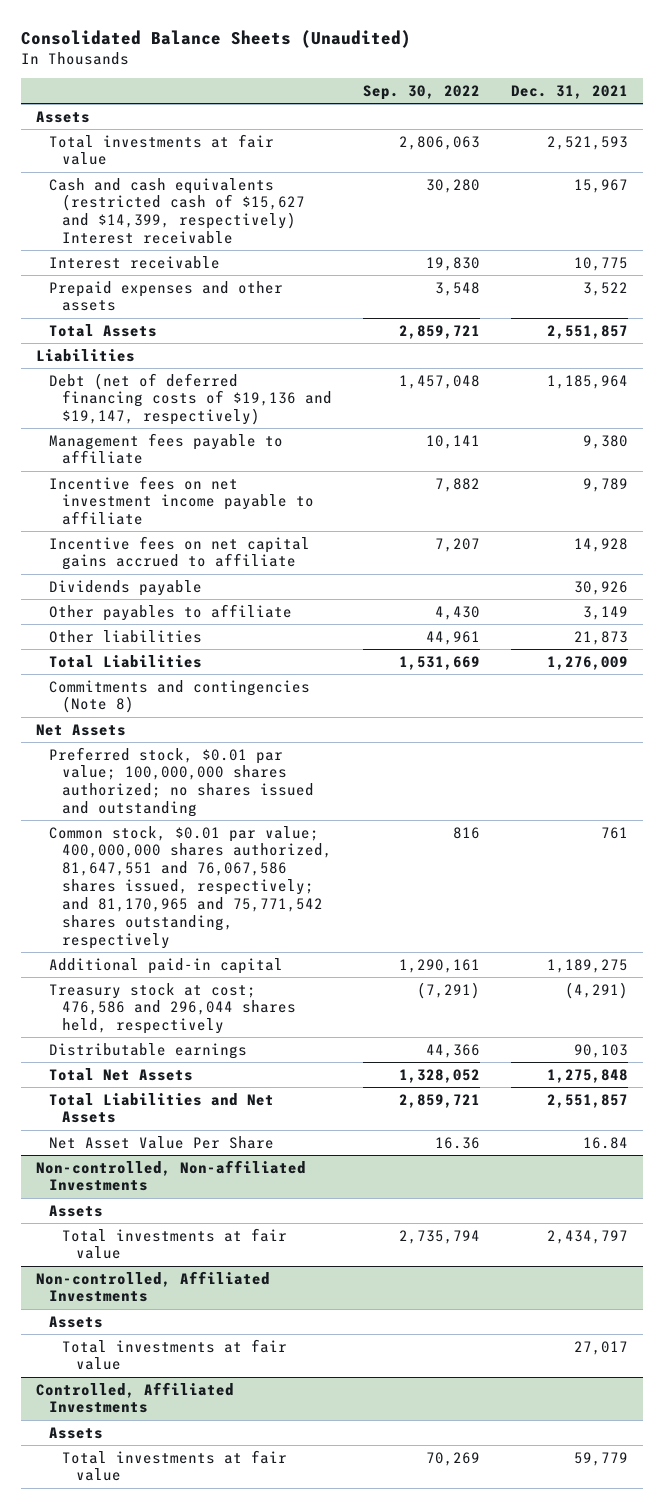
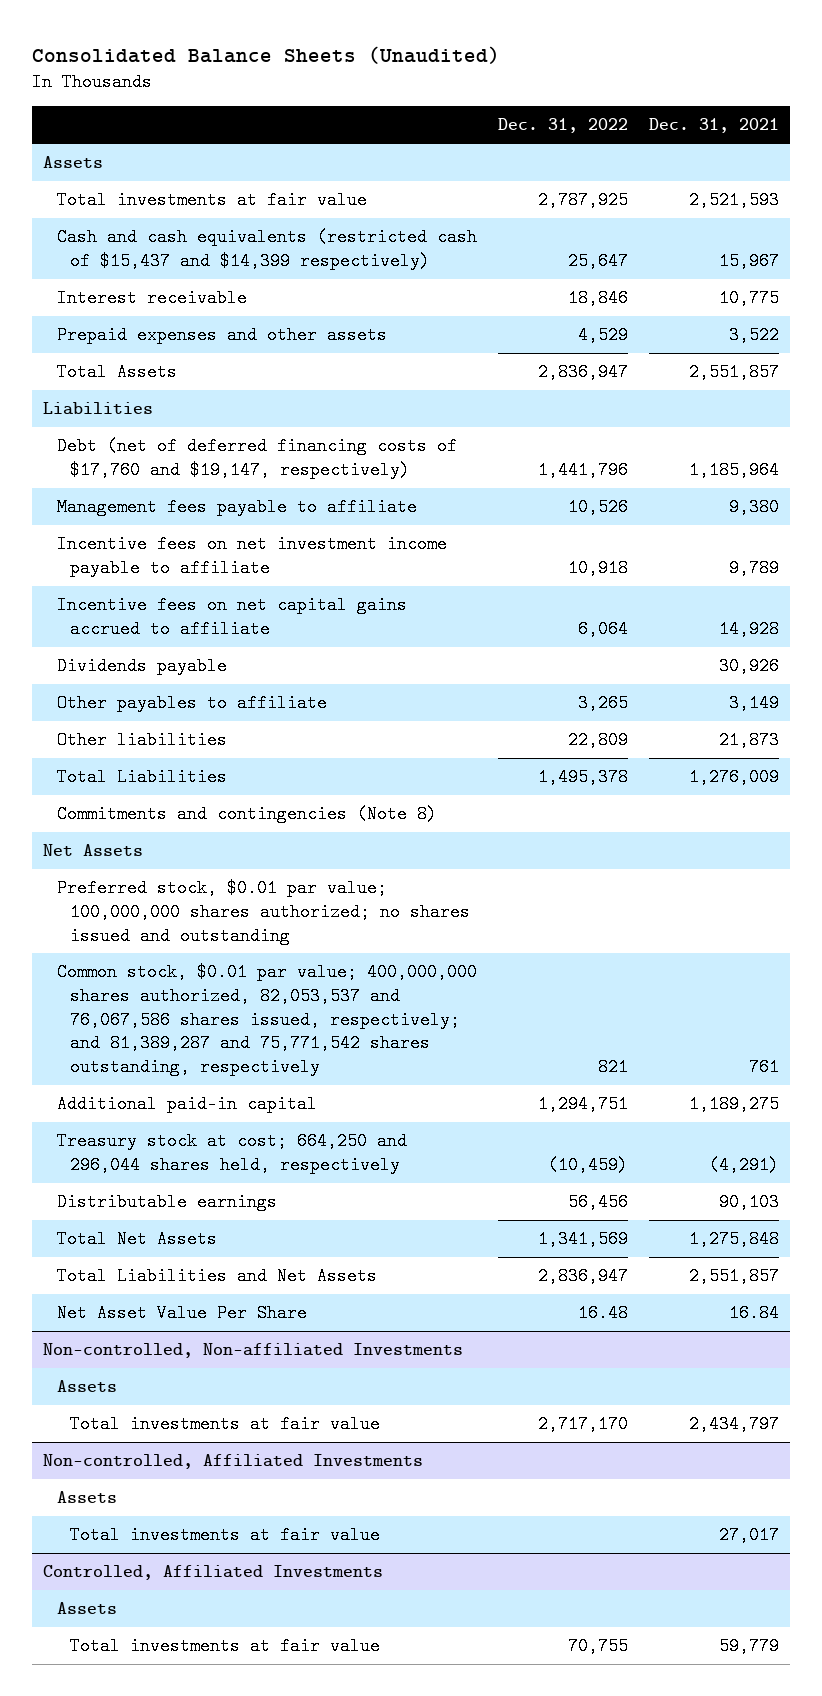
- | Sep. 30, 2022 | Dec. 31, 2021
+ | Dec. 31, 2022 | Dec. 31, 2021
- Cash and cash equivalents (restricted cash of $15,627 and $14,399, respectively) Interest receivable | 30,280 | 15,967
+ Cash and cash equivalents (restricted cash of $15,437 and $14,399 respectively) | 25,647 | 15,967
- Debt (net of deferred financing costs of $19,136 and $19,147, respectively) | 1,457,048 | 1,185,964
+ Debt (net of deferred financing costs of $17,760 and $19,147, respectively) | 1,441,796 | 1,185,964
- Common stock, $0.01 par value; 400,000,000 shares authorized, 81,647,551 and 76,067,586 shares issued, respectively; and 81,170,965 and 75,771,542 shares outstanding, respectively | 816 | 761
+ Common stock, $0.01 par value; 400,000,000 shares authorized, 82,053,537 and 76,067,586 shares issued, respectively; and 81,389,287 and 75,771,542 shares outstanding, respectively | 821 | 761
- Treasury stock at cost; 476,586 and 296,044 shares held, respectively | (7,291) | (4,291)
+ Treasury stock at cost; 664,250 and 296,044 shares held, respectively | (10,459) | (4,291)

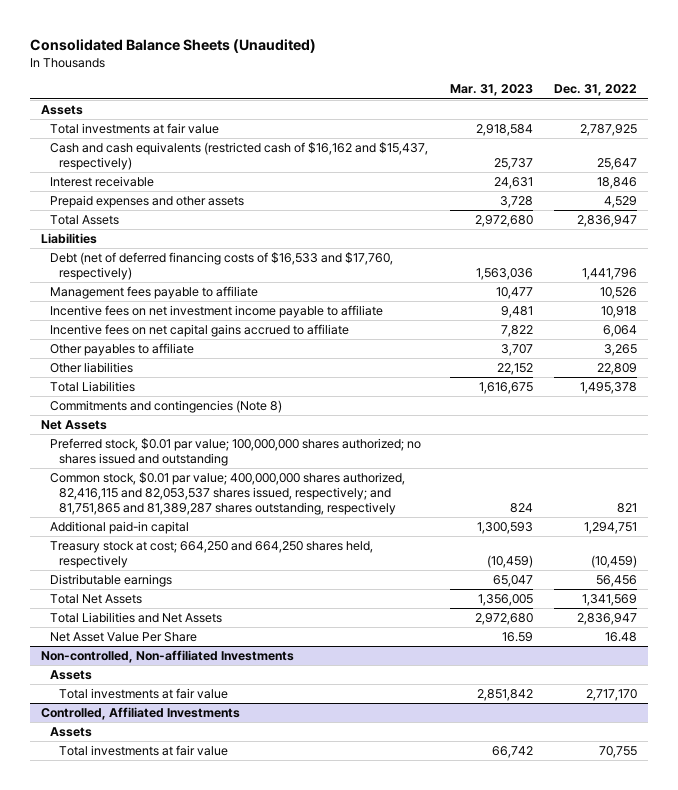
- | Dec. 31, 2022 | Dec. 31, 2021
+ | Mar. 31, 2023 | Dec. 31, 2022
- Cash and cash equivalents (restricted cash of $15,437 and $14,399 respectively) | 25,647 | 15,967
+ Cash and cash equivalents (restricted cash of $16,162 and $15,437, respectively) | 25,737 | 25,647
- Debt (net of deferred financing costs of $17,760 and $19,147, respectively) | 1,441,796 | 1,185,964
+ Debt (net of deferred financing costs of $16,533 and $17,760, respectively) | 1,563,036 | 1,441,796
- Dividends payable | | 30,926
- Common stock, $0.01 par value; 400,000,000 shares authorized, 82,053,537 and 76,067,586 shares issued, respectively; and 81,389,287 and 75,771,542 shares outstanding, respectively | 821 | 761
+ Common stock, $0.01 par value; 400,000,000 shares authorized, 82,416,115 and 82,053,537 shares issued, respectively; and 81,751,865 and 81,389,287 shares outstanding, respectively | 824 | 821
- Treasury stock at cost; 664,250 and 296,044 shares held, respectively | (10,459) | (4,291)
+ Treasury stock at cost; 664,250 and 664,250 shares held, respectively | (10,459) | (10,459)
- Non-controlled, Affiliated Investments
- Assets
- Total investments at fair value | | 27,017

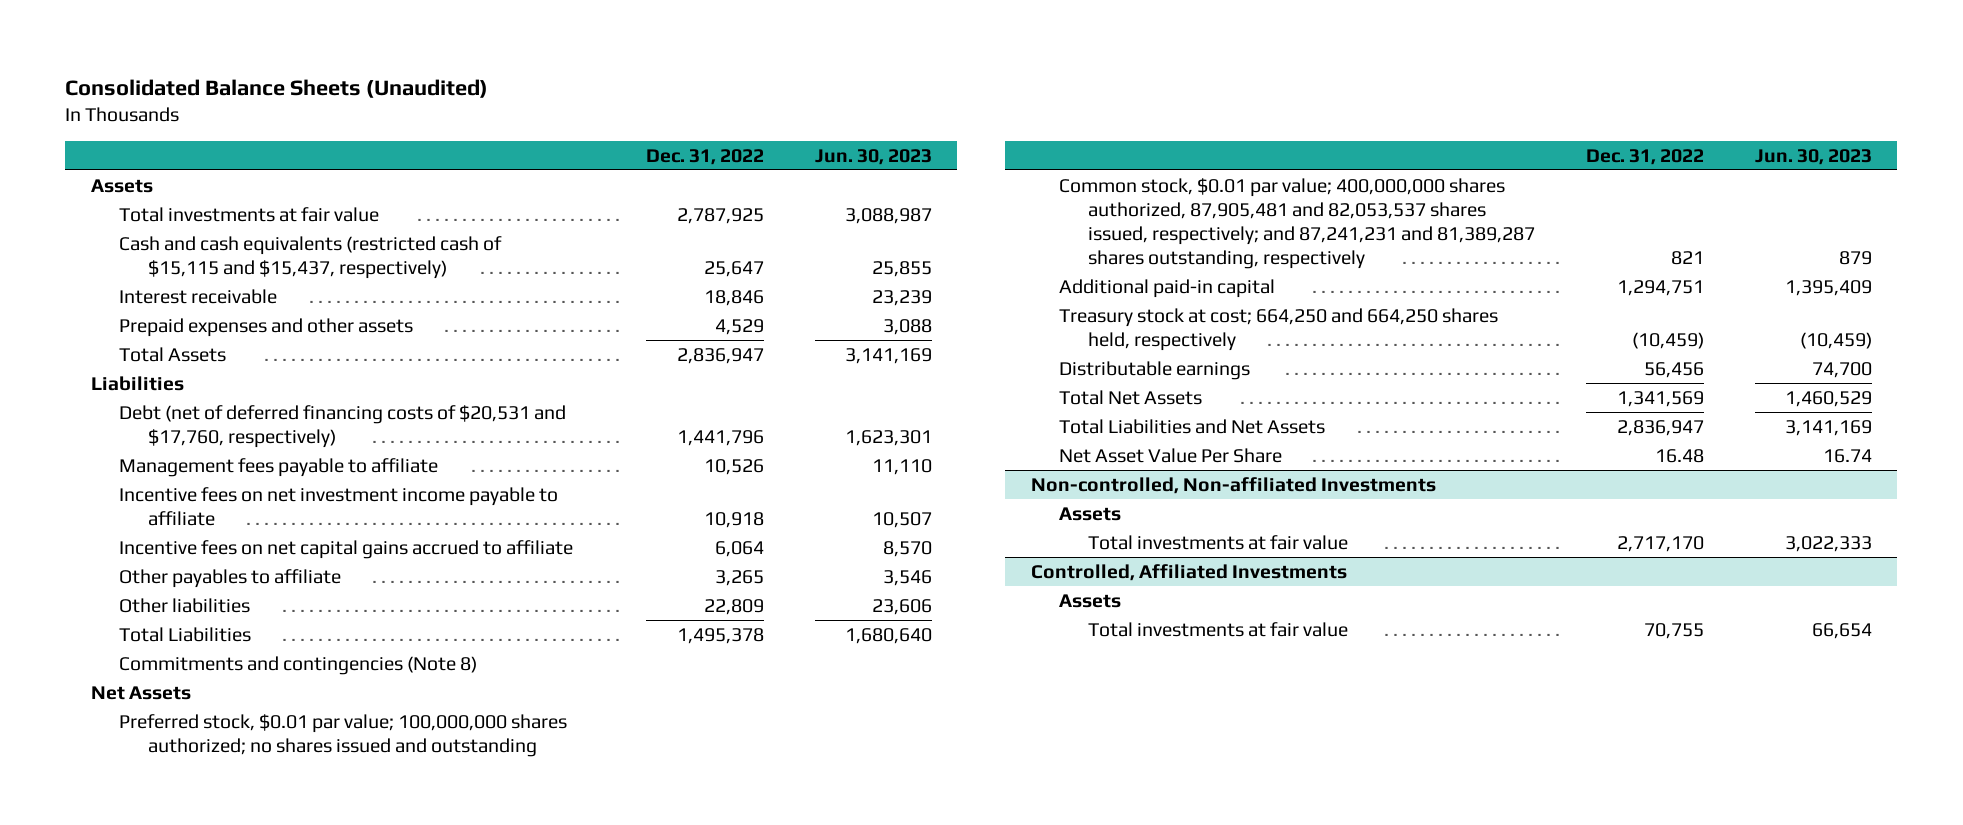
- | Mar. 31, 2023 | Dec. 31, 2022
+ | Dec. 31, 2022 | Jun. 30, 2023
- Cash and cash equivalents (restricted cash of $16,162 and $15,437, respectively) | 25,737 | 25,647
+ Cash and cash equivalents (restricted cash of $15,115 and $15,437, respectively) | 25,647 | 25,855
- Debt (net of deferred financing costs of $16,533 and $17,760, respectively) | 1,563,036 | 1,441,796
+ Debt (net of deferred financing costs of $20,531 and $17,760, respectively) | 1,441,796 | 1,623,301
- Common stock, $0.01 par value; 400,000,000 shares authorized, 82,416,115 and 82,053,537 shares issued, respectively; and 81,751,865 and 81,389,287 shares outstanding, respectively | 824 | 821
+ Common stock, $0.01 par value; 400,000,000 shares authorized, 87,905,481 and 82,053,537 shares issued, respectively; and 87,241,231 and 81,389,287 shares outstanding, respectively | 821 | 879

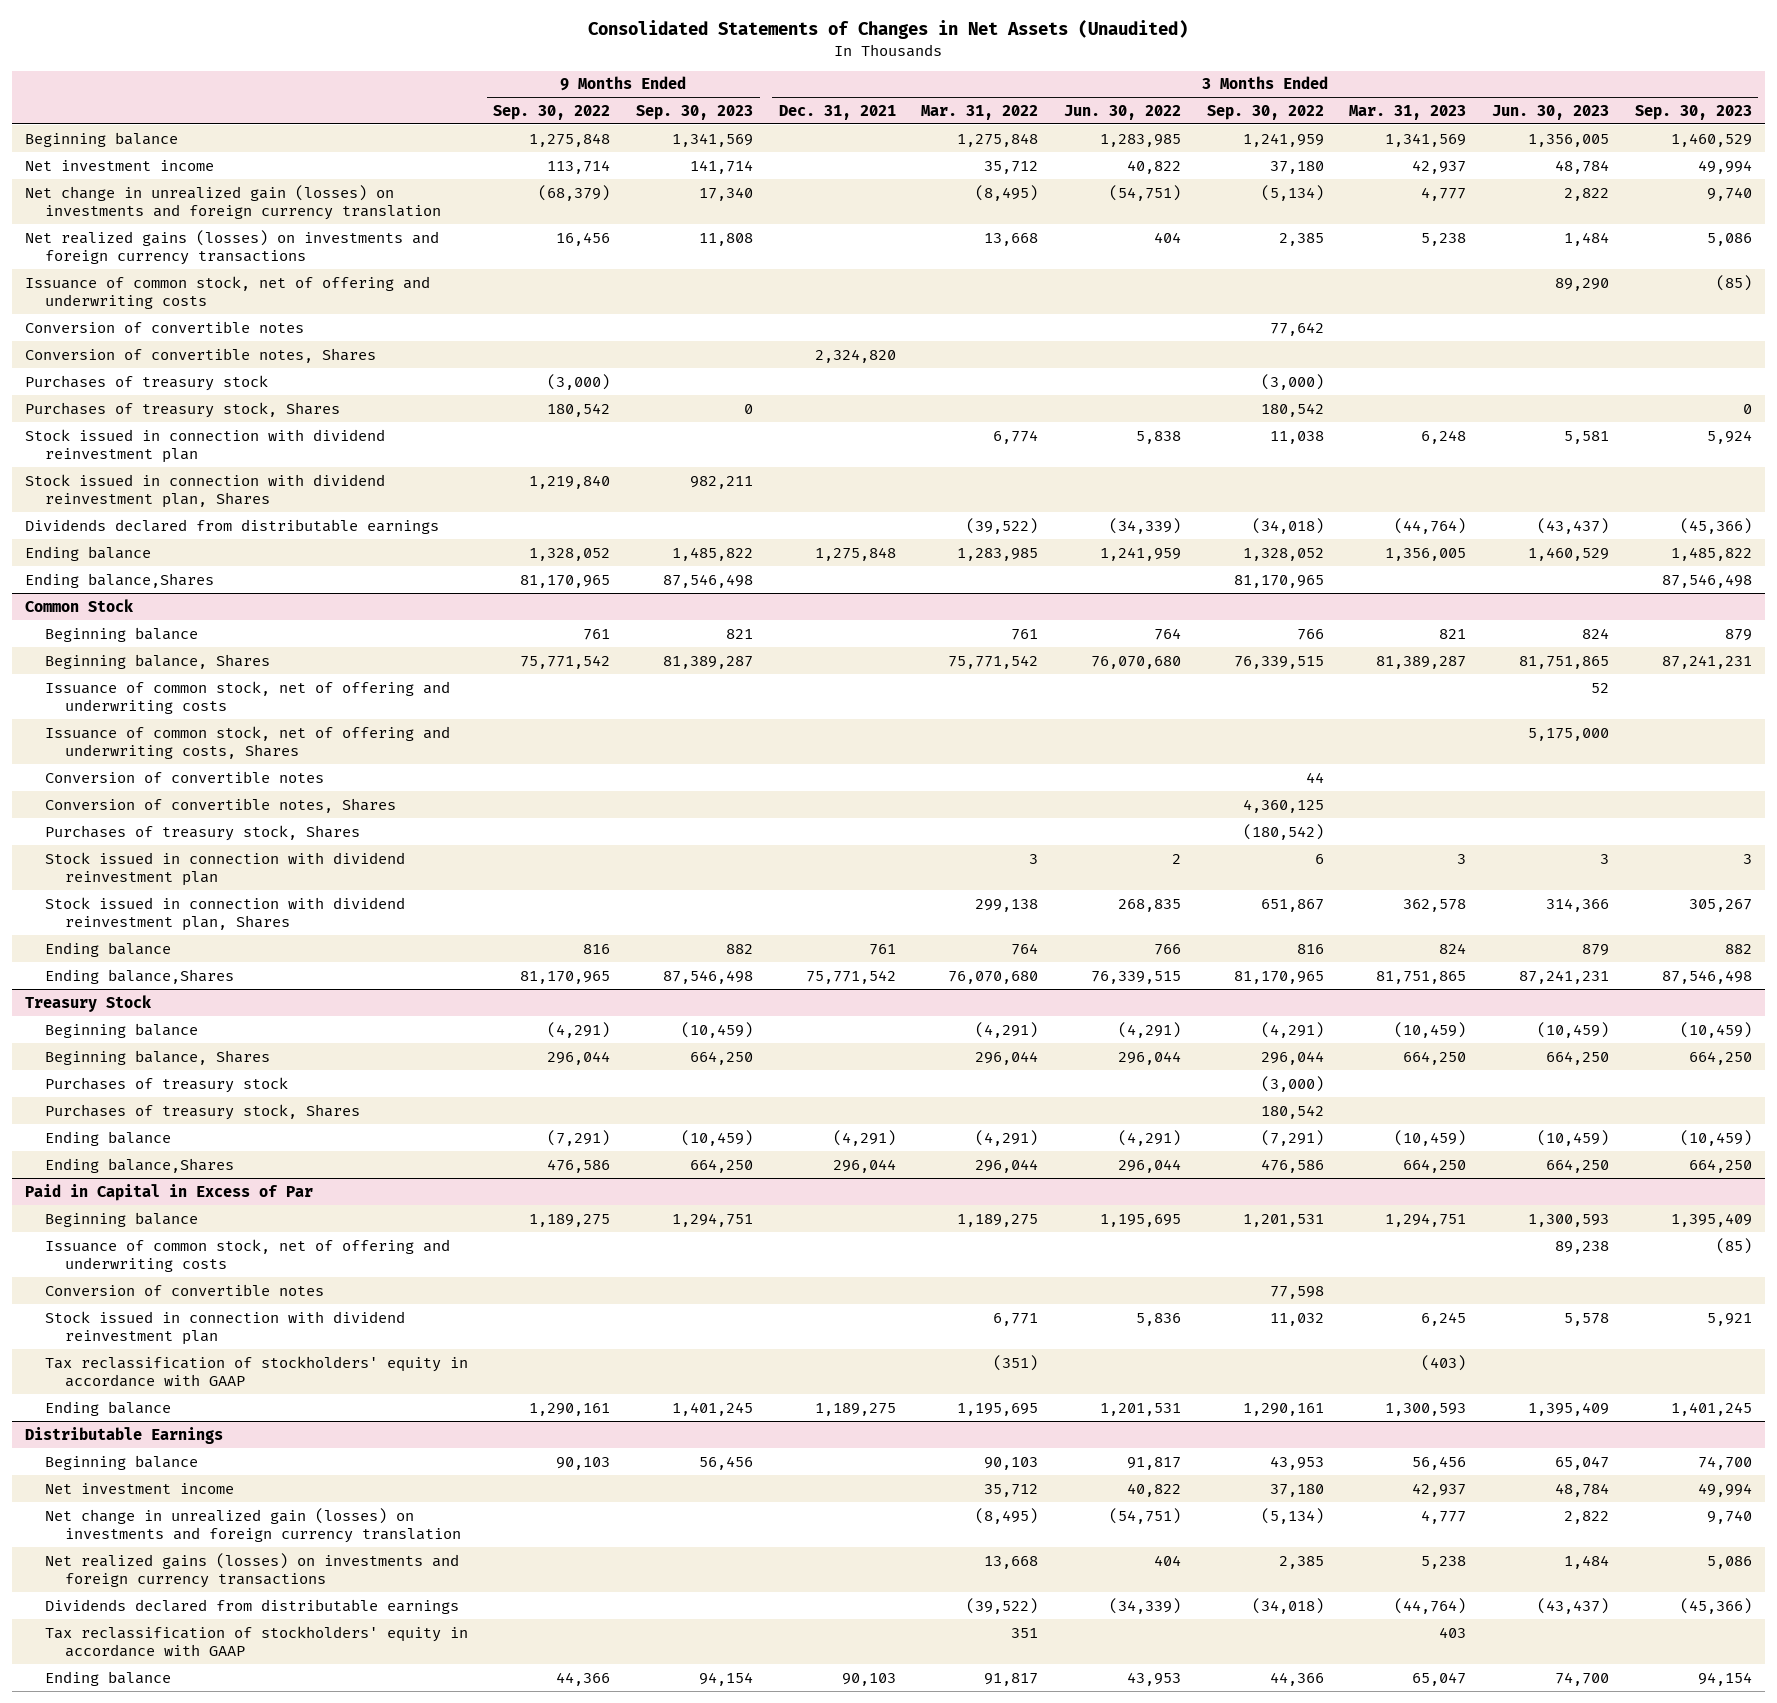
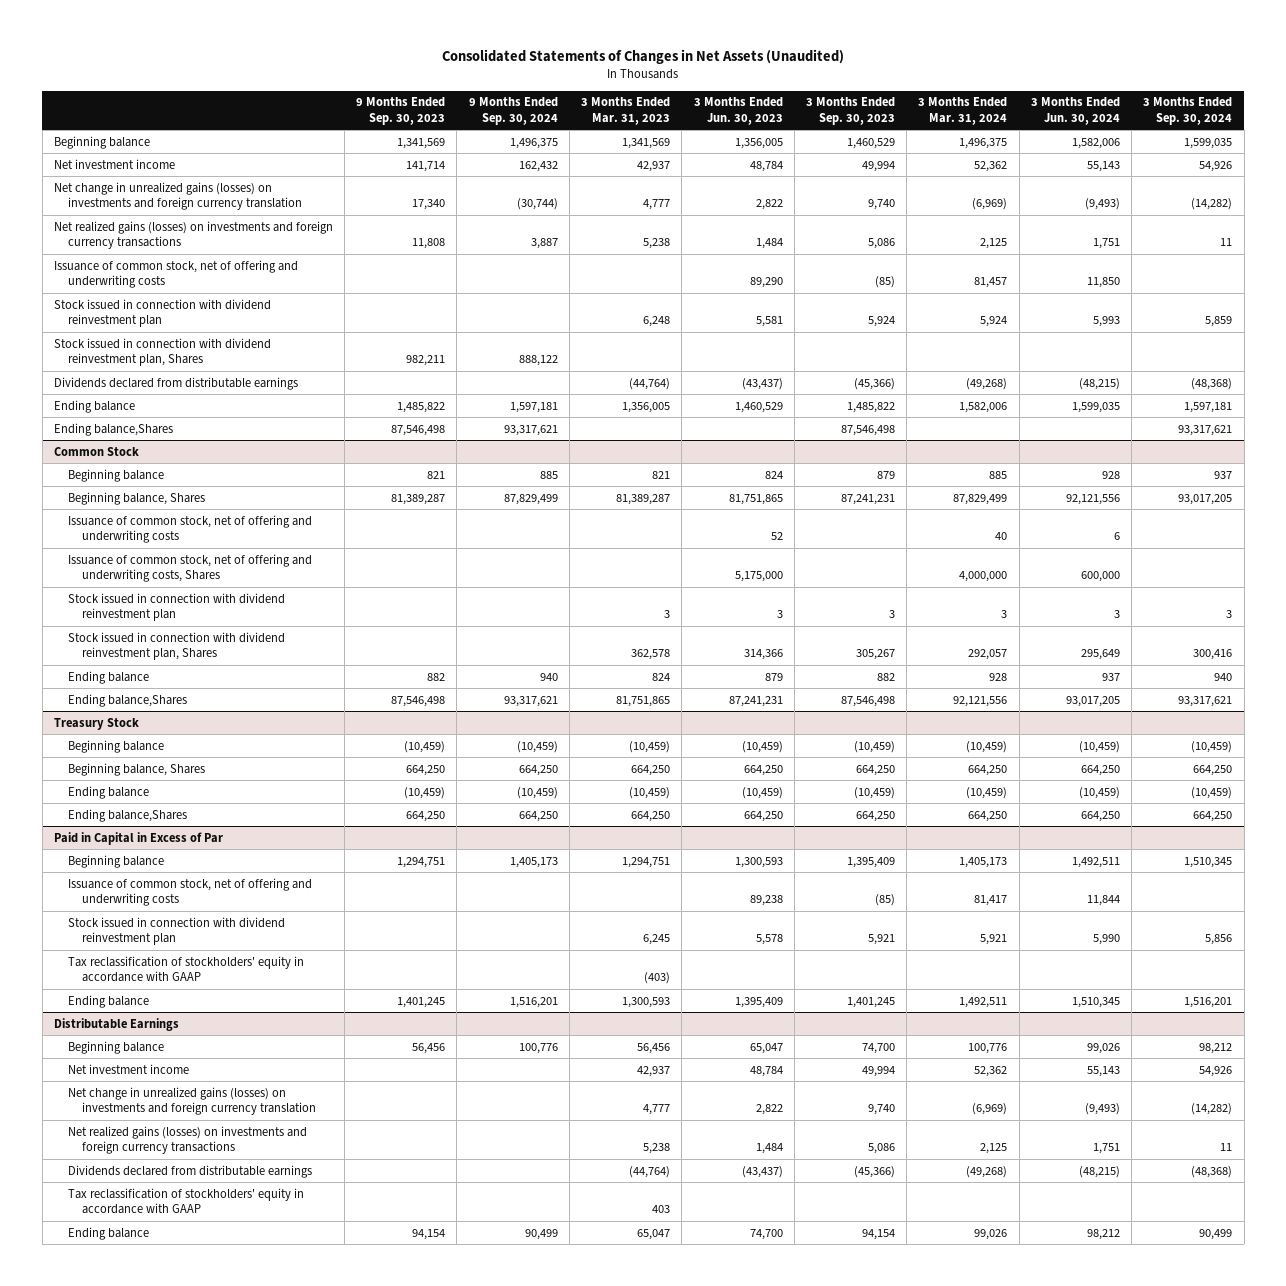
- | 9 Months Ended Sep. 30, 2022 | 9 Months Ended Sep. 30, 2023 | 3 Months Ended Dec. 31, 2021 | 3 Months Ended Mar. 31, 2022 | 3 Months Ended Jun. 30, 2022 | 3 Months Ended Sep. 30, 2022 | 3 Months Ended Mar. 31, 2023 | 3 Months Ended Jun. 30, 2023 | 3 Months Ended Sep. 30, 2023
+ | 9 Months Ended Sep. 30, 2023 | 9 Months Ended Sep. 30, 2024 | 3 Months Ended Mar. 31, 2023 | 3 Months Ended Jun. 30, 2023 | 3 Months Ended Sep. 30, 2023 | 3 Months Ended Mar. 31, 2024 | 3 Months Ended Jun. 30, 2024 | 3 Months Ended Sep. 30, 2024
- Net change in unrealized gain (losses) on investments and foreign currency translation | (68,379) | 17,340 | | (8,495) | (54,751) | (5,134) | 4,777 | 2,822 | 9,740
+ Net change in unrealized gains (losses) on investments and foreign currency translation | 17,340 | (30,744) | 4,777 | 2,822 | 9,740 | (6,969) | (9,493) | (14,282)
- Conversion of convertible notes | | | | | | 77,642 | | |
- Conversion of convertible notes, Shares | | | 2,324,820 | | | | | |
- Purchases of treasury stock | (3,000) | | | | | (3,000) | | |
- Purchases of treasury stock, Shares | 180,542 | 0 | | | | 180,542 | | | 0
@ Common Stock
- Conversion of convertible notes | | | | | | 44 | | |
- Conversion of convertible notes, Shares | | | | | | 4,360,125 | | |
- Purchases of treasury stock, Shares | | | | | | (180,542) | | |
@ Treasury Stock
- Purchases of treasury stock | | | | | | (3,000) | | |
- Purchases of treasury stock, Shares | | | | | | 180,542 | | |
@ Paid in Capital in Excess of Par
- Conversion of convertible notes | | | | | | 77,598 | | |
@ Distributable Earnings
- Net change in unrealized gain (losses) on investments and foreign currency translation | | | | (8,495) | (54,751) | (5,134) | 4,777 | 2,822 | 9,740
+ Net change in unrealized gains (losses) on investments and foreign currency translation | | | 4,777 | 2,822 | 9,740 | (6,969) | (9,493) | (14,282)

